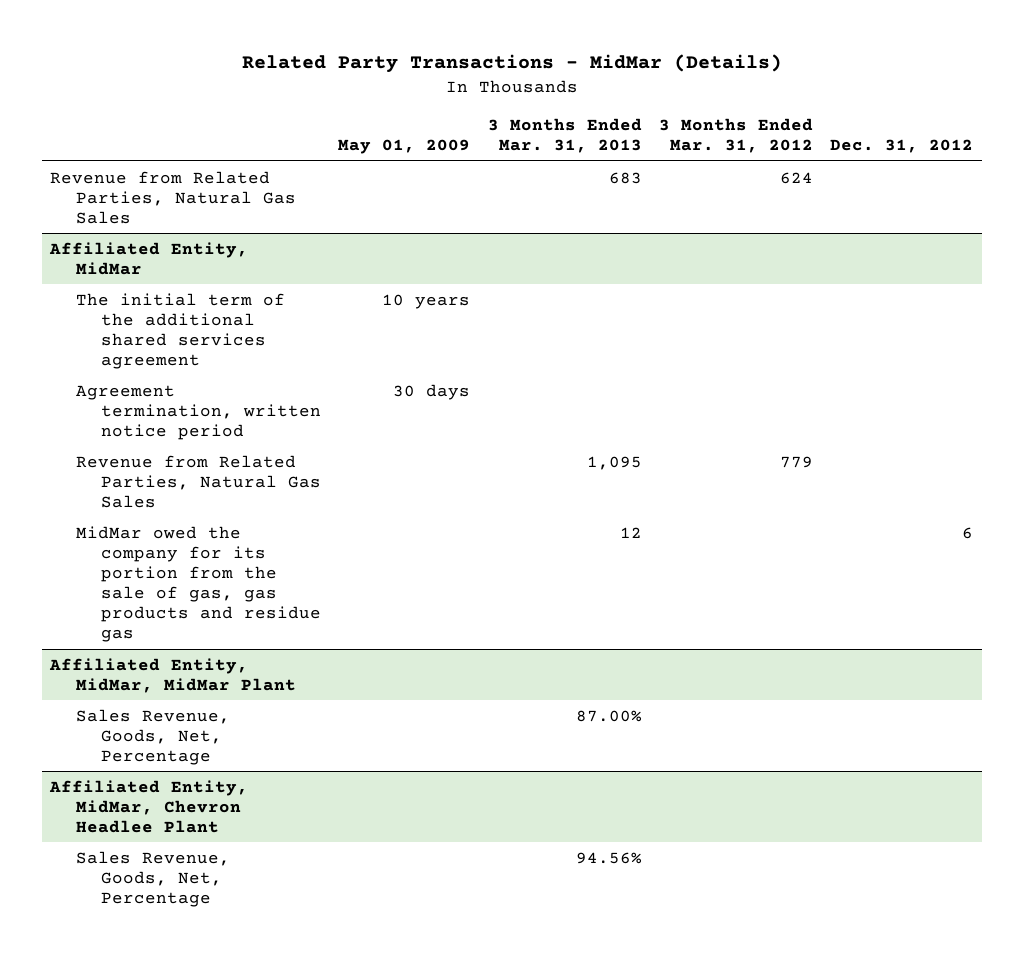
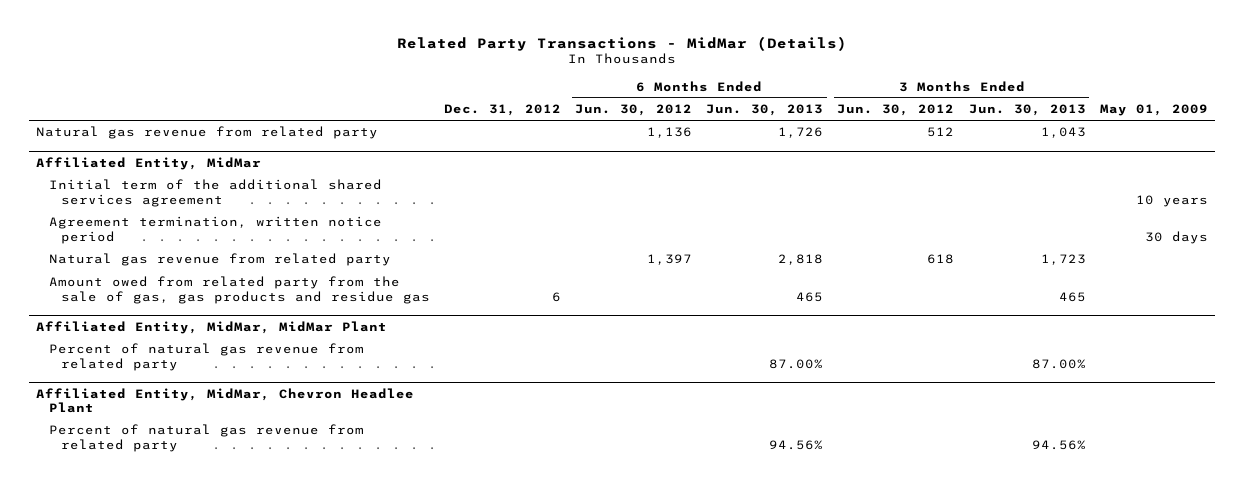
- | May 01, 2009 | 3 Months Ended Mar. 31, 2013 | 3 Months Ended Mar. 31, 2012 | Dec. 31, 2012
+ | Dec. 31, 2012 | 6 Months Ended Jun. 30, 2012 | 6 Months Ended Jun. 30, 2013 | 3 Months Ended Jun. 30, 2012 | 3 Months Ended Jun. 30, 2013 | May 01, 2009
- Revenue from Related Parties, Natural Gas Sales | | 683 | 624 |
+ Natural gas revenue from related party | | 1,136 | 1,726 | 512 | 1,043 |
@ Affiliated Entity, MidMar
- The initial term of the additional shared services agreement | 10 years | | |
+ Initial term of the additional shared services agreement | | | | | | 10 years
- Revenue from Related Parties, Natural Gas Sales | | 1,095 | 779 |
- MidMar owed the company for its portion from the sale of gas, gas products and residue gas | | 12 | | 6
+ Natural gas revenue from related party | | 1,397 | 2,818 | 618 | 1,723 |
+ Amount owed from related party from the sale of gas, gas products and residue gas | 6 | | 465 | | 465 |
@ Affiliated Entity, MidMar, MidMar Plant
- Sales Revenue, Goods, Net, Percentage | | 87.00% | |
+ Percent of natural gas revenue from related party | | | 87.00% | | 87.00% |
@ Affiliated Entity, MidMar, Chevron Headlee Plant
- Sales Revenue, Goods, Net, Percentage | | 94.56% | |
+ Percent of natural gas revenue from related party | | | 94.56% | | 94.56% |

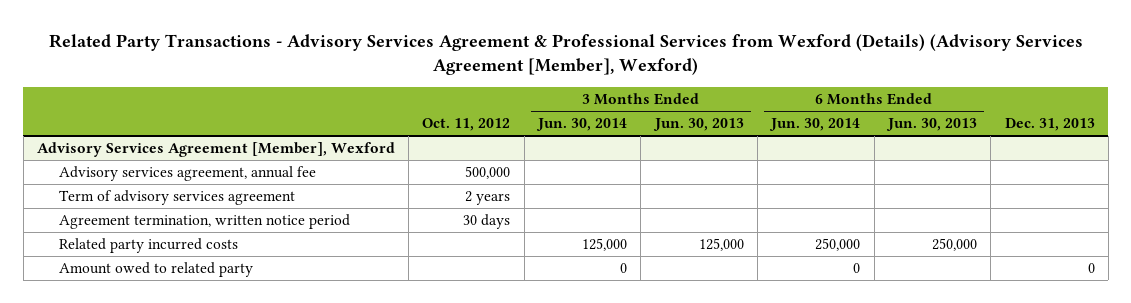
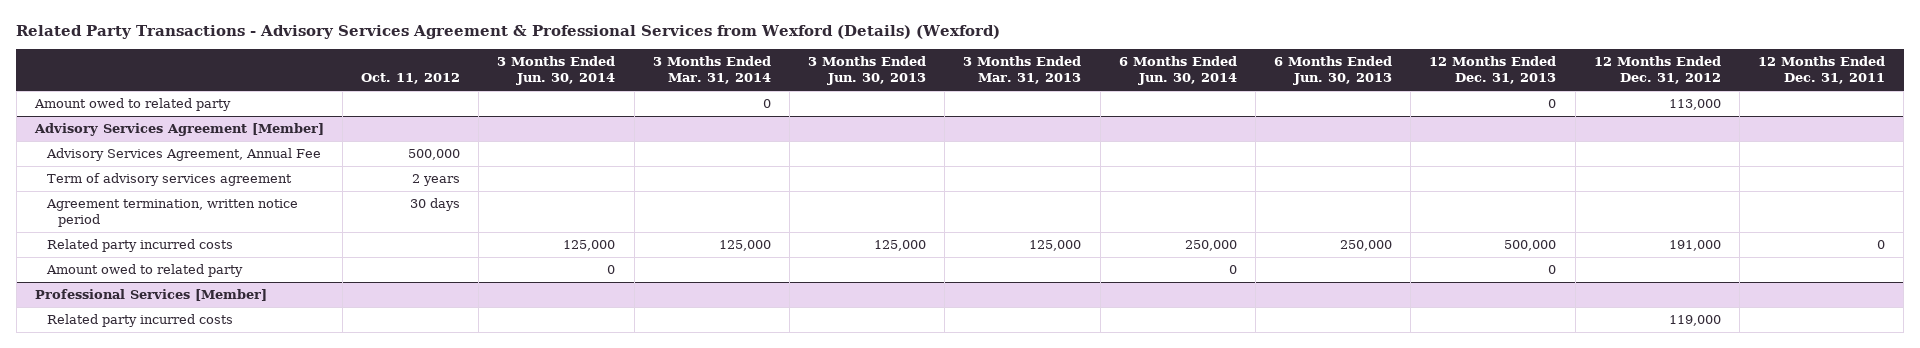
- Related Party Transactions - Advisory Services Agreement & Professional Services from Wexford (Details) (Advisory Services Agreement [Member], Wexford)
+ Related Party Transactions - Advisory Services Agreement & Professional Services from Wexford (Details) (Wexford)
- | Oct. 11, 2012 | 3 Months Ended Jun. 30, 2014 | 3 Months Ended Jun. 30, 2013 | 6 Months Ended Jun. 30, 2014 | 6 Months Ended Jun. 30, 2013 | Dec. 31, 2013
+ | Oct. 11, 2012 | 3 Months Ended Jun. 30, 2014 | 3 Months Ended Mar. 31, 2014 | 3 Months Ended Jun. 30, 2013 | 3 Months Ended Mar. 31, 2013 | 6 Months Ended Jun. 30, 2014 | 6 Months Ended Jun. 30, 2013 | 12 Months Ended Dec. 31, 2013 | 12 Months Ended Dec. 31, 2012 | 12 Months Ended Dec. 31, 2011
- Advisory Services Agreement [Member], Wexford
- Advisory services agreement, annual fee | 500,000 | | | | |
+ Amount owed to related party | | | 0 | | | | | 0 | 113,000 |
+ Advisory Services Agreement [Member]
+ Advisory Services Agreement, Annual Fee | 500,000 | | | | | | | | |
+ Professional Services [Member]
+ Related party incurred costs | | | | | | | | | 119,000 |

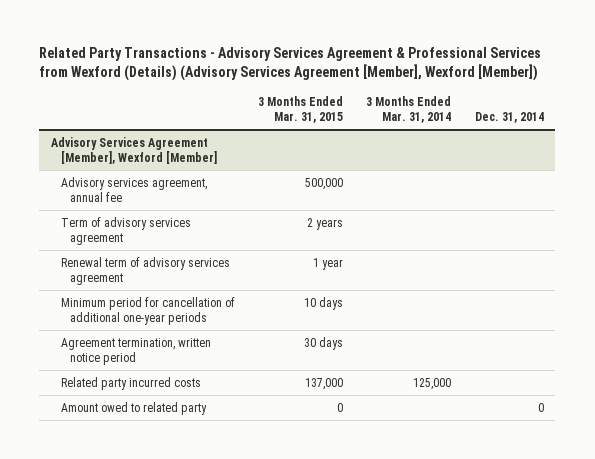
- Related Party Transactions - Advisory Services Agreement & Professional Services from Wexford (Details) (Wexford)
+ Related Party Transactions - Advisory Services Agreement & Professional Services from Wexford (Details) (Advisory Services Agreement [Member], Wexford [Member])
- | Oct. 11, 2012 | 3 Months Ended Jun. 30, 2014 | 3 Months Ended Mar. 31, 2014 | 3 Months Ended Jun. 30, 2013 | 3 Months Ended Mar. 31, 2013 | 6 Months Ended Jun. 30, 2014 | 6 Months Ended Jun. 30, 2013 | 12 Months Ended Dec. 31, 2013 | 12 Months Ended Dec. 31, 2012 | 12 Months Ended Dec. 31, 2011
+ | 3 Months Ended Mar. 31, 2015 | 3 Months Ended Mar. 31, 2014 | Dec. 31, 2014
- Amount owed to related party | | | 0 | | | | | 0 | 113,000 |
- Advisory Services Agreement [Member]
- Advisory Services Agreement, Annual Fee | 500,000 | | | | | | | | |
+ Advisory Services Agreement [Member], Wexford [Member]
+ Advisory services agreement, annual fee | 500,000 | |
+ Renewal term of advisory services agreement | 1 year | |
+ Minimum period for cancellation of additional one-year periods | 10 days | |
- Professional Services [Member]
- Related party incurred costs | | | | | | | | | 119,000 |

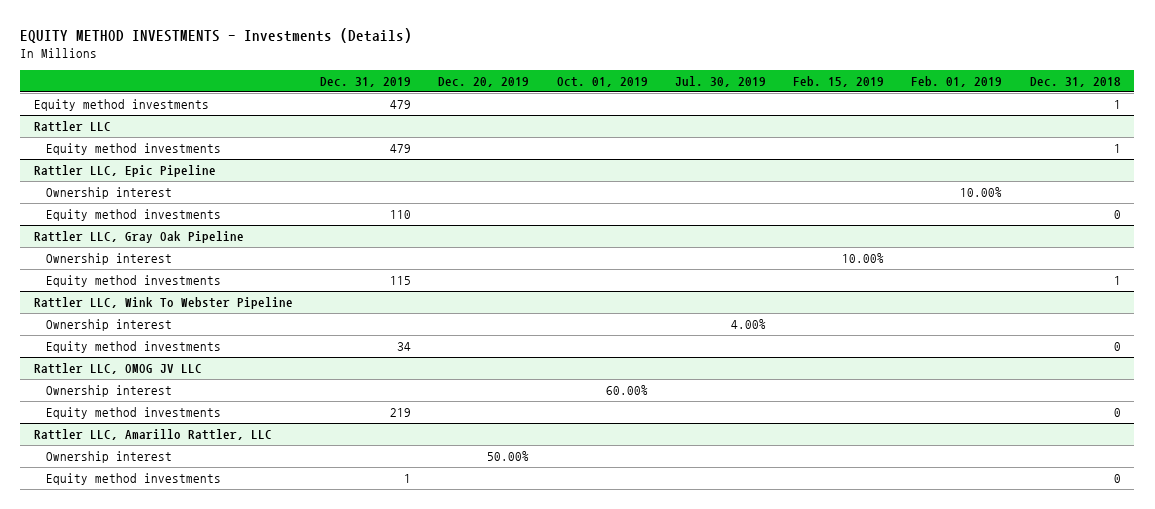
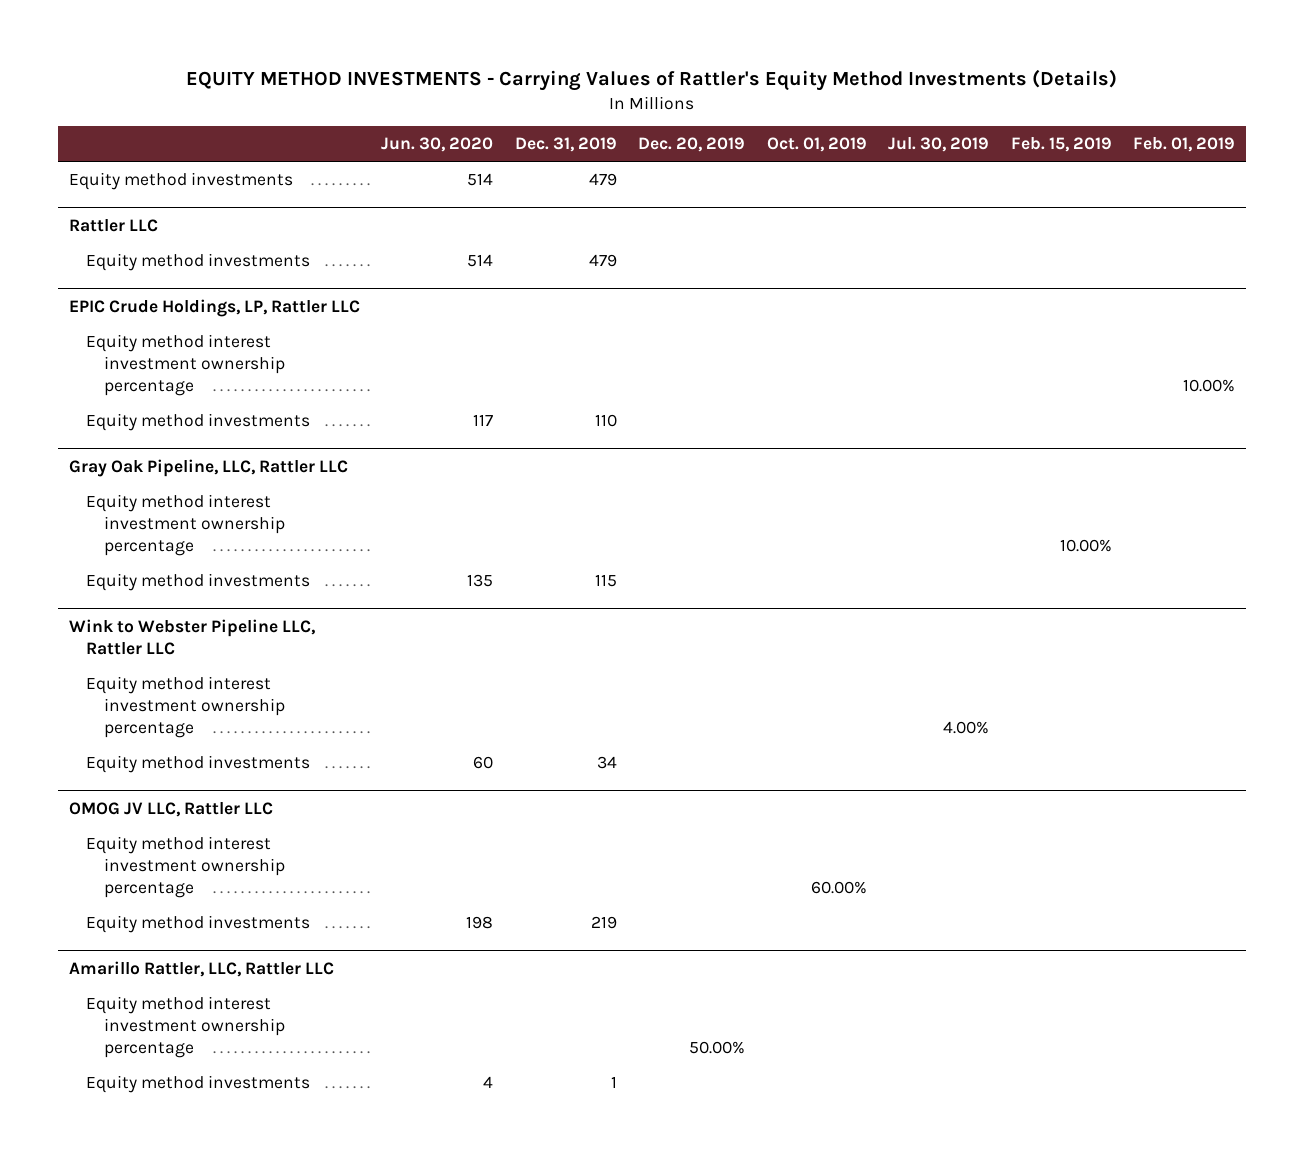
- EQUITY METHOD INVESTMENTS - Investments (Details)
+ EQUITY METHOD INVESTMENTS - Carrying Values of Rattler's Equity Method Investments (Details)
- | Dec. 31, 2019 | Dec. 20, 2019 | Oct. 01, 2019 | Jul. 30, 2019 | Feb. 15, 2019 | Feb. 01, 2019 | Dec. 31, 2018
+ | Jun. 30, 2020 | Dec. 31, 2019 | Dec. 20, 2019 | Oct. 01, 2019 | Jul. 30, 2019 | Feb. 15, 2019 | Feb. 01, 2019
- Rattler LLC, Epic Pipeline
- Ownership interest | | | | | | 10.00% |
+ EPIC Crude Holdings, LP, Rattler LLC
+ Equity method interest investment ownership percentage | | | | | | | 10.00%
- Rattler LLC, Gray Oak Pipeline
- Ownership interest | | | | | 10.00% | |
+ Gray Oak Pipeline, LLC, Rattler LLC
+ Equity method interest investment ownership percentage | | | | | | 10.00% |
- Rattler LLC, Wink To Webster Pipeline
- Ownership interest | | | | 4.00% | | |
+ Wink to Webster Pipeline LLC, Rattler LLC
+ Equity method interest investment ownership percentage | | | | | 4.00% | |
- Rattler LLC, OMOG JV LLC
- Ownership interest | | | 60.00% | | | |
+ OMOG JV LLC, Rattler LLC
+ Equity method interest investment ownership percentage | | | | 60.00% | | |
- Rattler LLC, Amarillo Rattler, LLC
- Ownership interest | | 50.00% | | | | |
+ Amarillo Rattler, LLC, Rattler LLC
+ Equity method interest investment ownership percentage | | | 50.00% | | | |

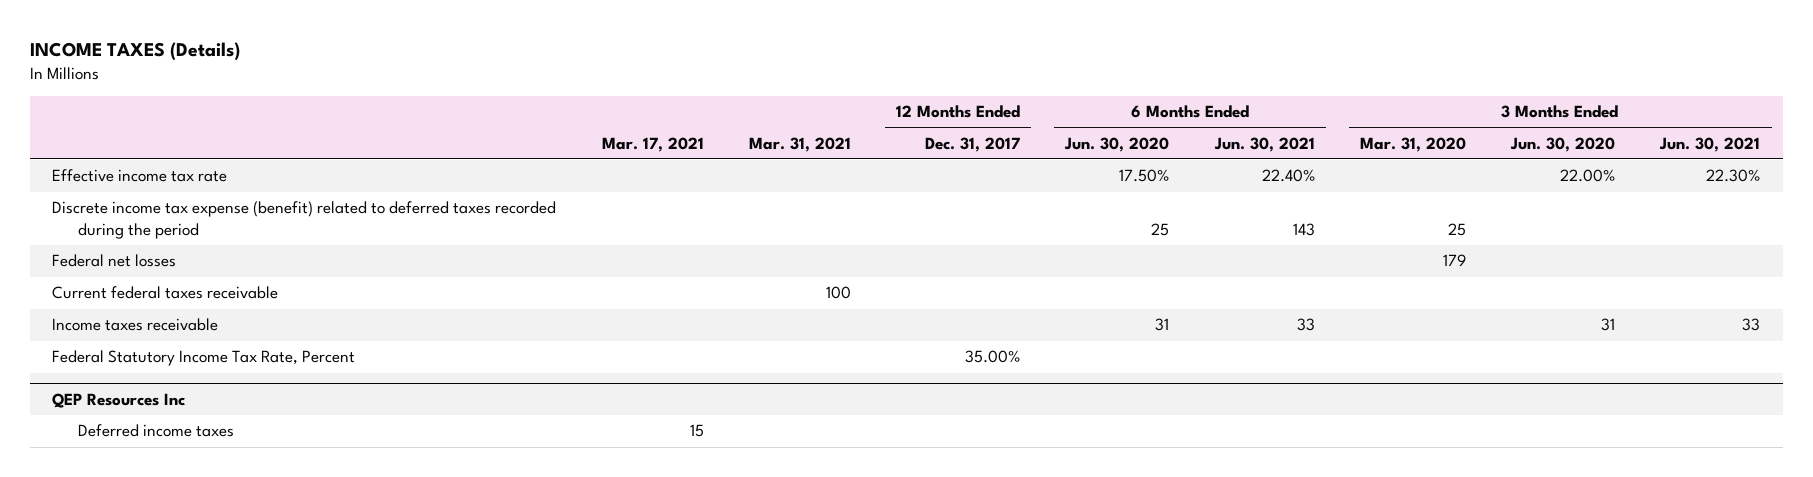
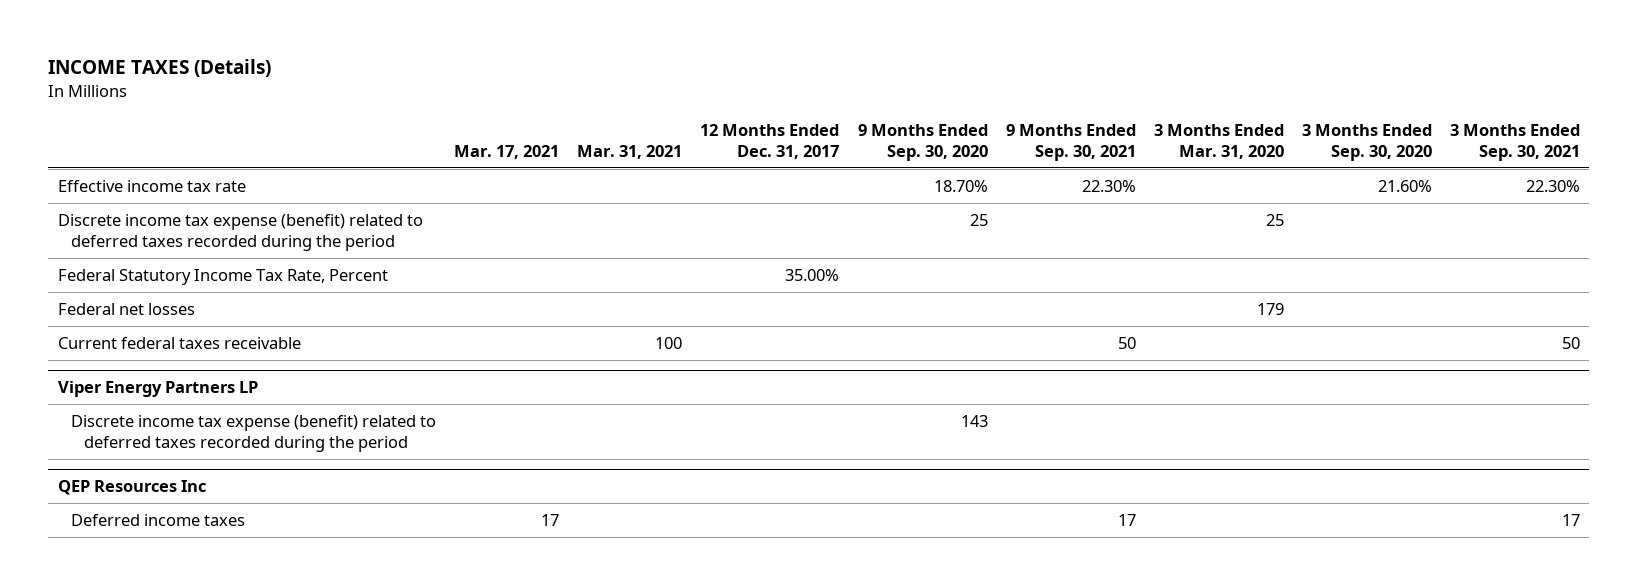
- | Mar. 17, 2021 | Mar. 31, 2021 | 12 Months Ended Dec. 31, 2017 | 6 Months Ended Jun. 30, 2020 | 6 Months Ended Jun. 30, 2021 | 3 Months Ended Mar. 31, 2020 | 3 Months Ended Jun. 30, 2020 | 3 Months Ended Jun. 30, 2021
+ | Mar. 17, 2021 | Mar. 31, 2021 | 12 Months Ended Dec. 31, 2017 | 9 Months Ended Sep. 30, 2020 | 9 Months Ended Sep. 30, 2021 | 3 Months Ended Mar. 31, 2020 | 3 Months Ended Sep. 30, 2020 | 3 Months Ended Sep. 30, 2021
moved up: Federal Statutory Income Tax Rate, Percent | | | 35.00% | | | | |
- Income taxes receivable | | | | 31 | 33 | | 31 | 33
+ Viper Energy Partners LP
+ Discrete income tax expense (benefit) related to deferred taxes recorded during the period | | | | 143 | | | |
@ QEP Resources Inc
- Deferred income taxes | 15 | | | | | | |
+ Deferred income taxes | 17 | | | | 17 | | | 17

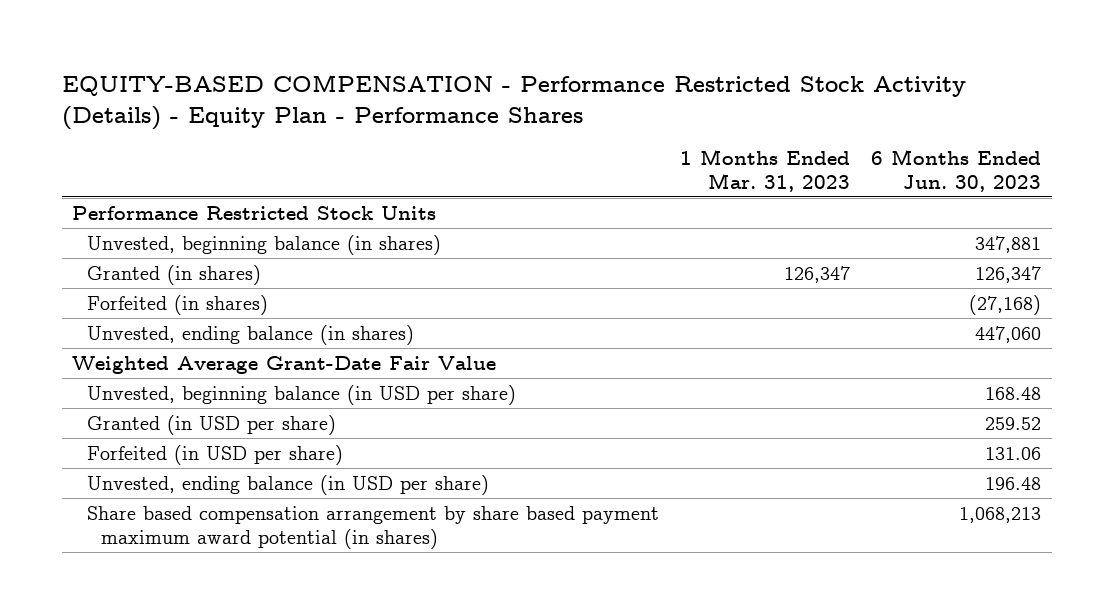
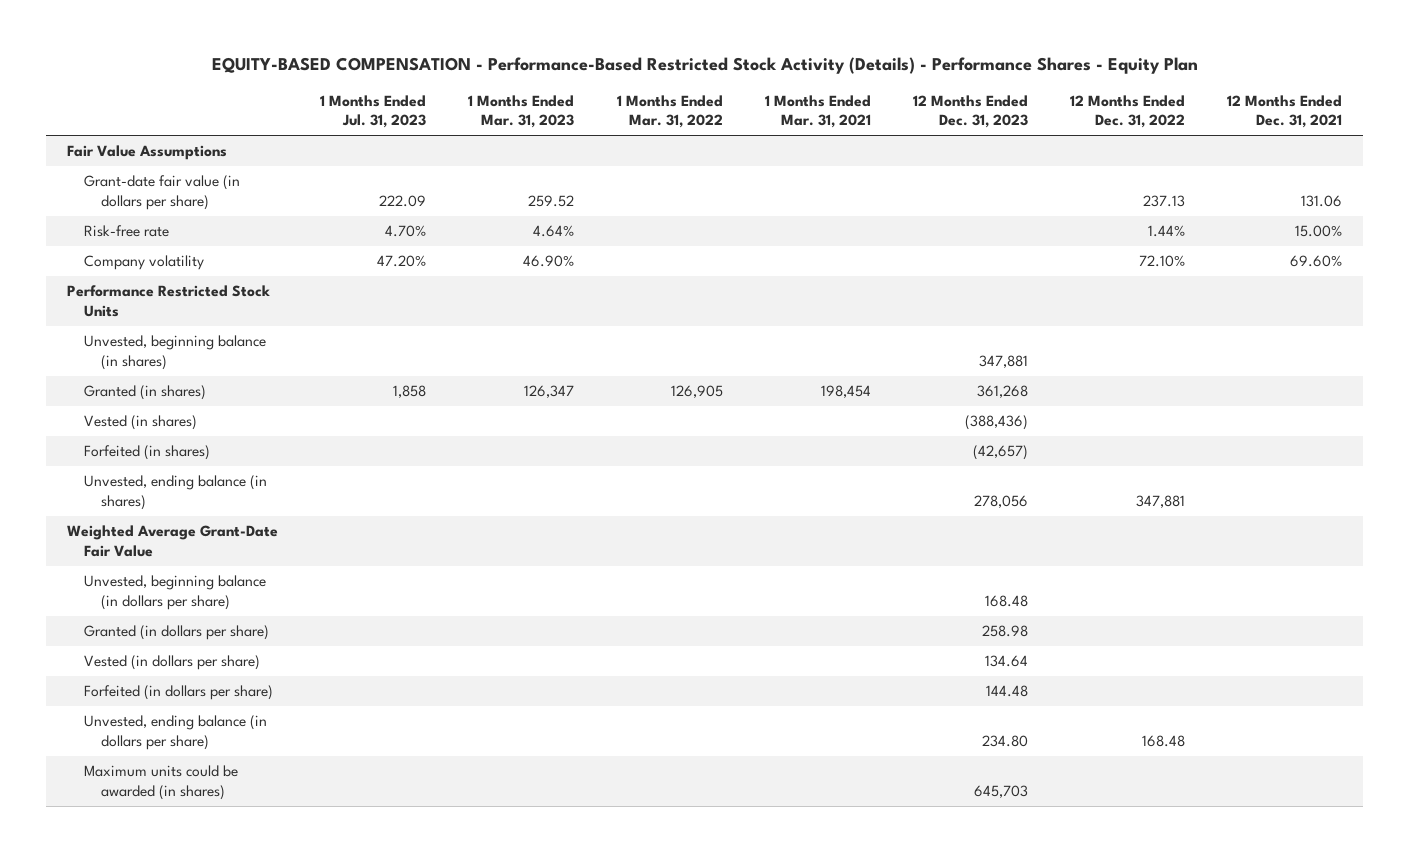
- EQUITY-BASED COMPENSATION - Performance Restricted Stock Activity (Details) - Equity Plan - Performance Shares
+ EQUITY-BASED COMPENSATION - Performance-Based Restricted Stock Activity (Details) - Performance Shares - Equity Plan
- | 1 Months Ended Mar. 31, 2023 | 6 Months Ended Jun. 30, 2023
+ | 1 Months Ended Jul. 31, 2023 | 1 Months Ended Mar. 31, 2023 | 1 Months Ended Mar. 31, 2022 | 1 Months Ended Mar. 31, 2021 | 12 Months Ended Dec. 31, 2023 | 12 Months Ended Dec. 31, 2022 | 12 Months Ended Dec. 31, 2021
+ Fair Value Assumptions
+ Grant-date fair value (in dollars per share) | 222.09 | 259.52 | | | | 237.13 | 131.06
+ Risk-free rate | 4.70% | 4.64% | | | | 1.44% | 15.00%
+ Company volatility | 47.20% | 46.90% | | | | 72.10% | 69.60%
+ Vested (in shares) | | | | | (388,436) | |
- Unvested, beginning balance (in USD per share) | | 168.48
- Granted (in USD per share) | | 259.52
- Forfeited (in USD per share) | | 131.06
- Unvested, ending balance (in USD per share) | | 196.48
- Share based compensation arrangement by share based payment maximum award potential (in shares) | | 1,068,213
+ Unvested, beginning balance (in dollars per share) | | | | | 168.48 | |
+ Granted (in dollars per share) | | | | | 258.98 | |
+ Vested (in dollars per share) | | | | | 134.64 | |
+ Forfeited (in dollars per share) | | | | | 144.48 | |
+ Unvested, ending balance (in dollars per share) | | | | | 234.80 | 168.48 |
+ Maximum units could be awarded (in shares) | | | | | 645,703 | |

